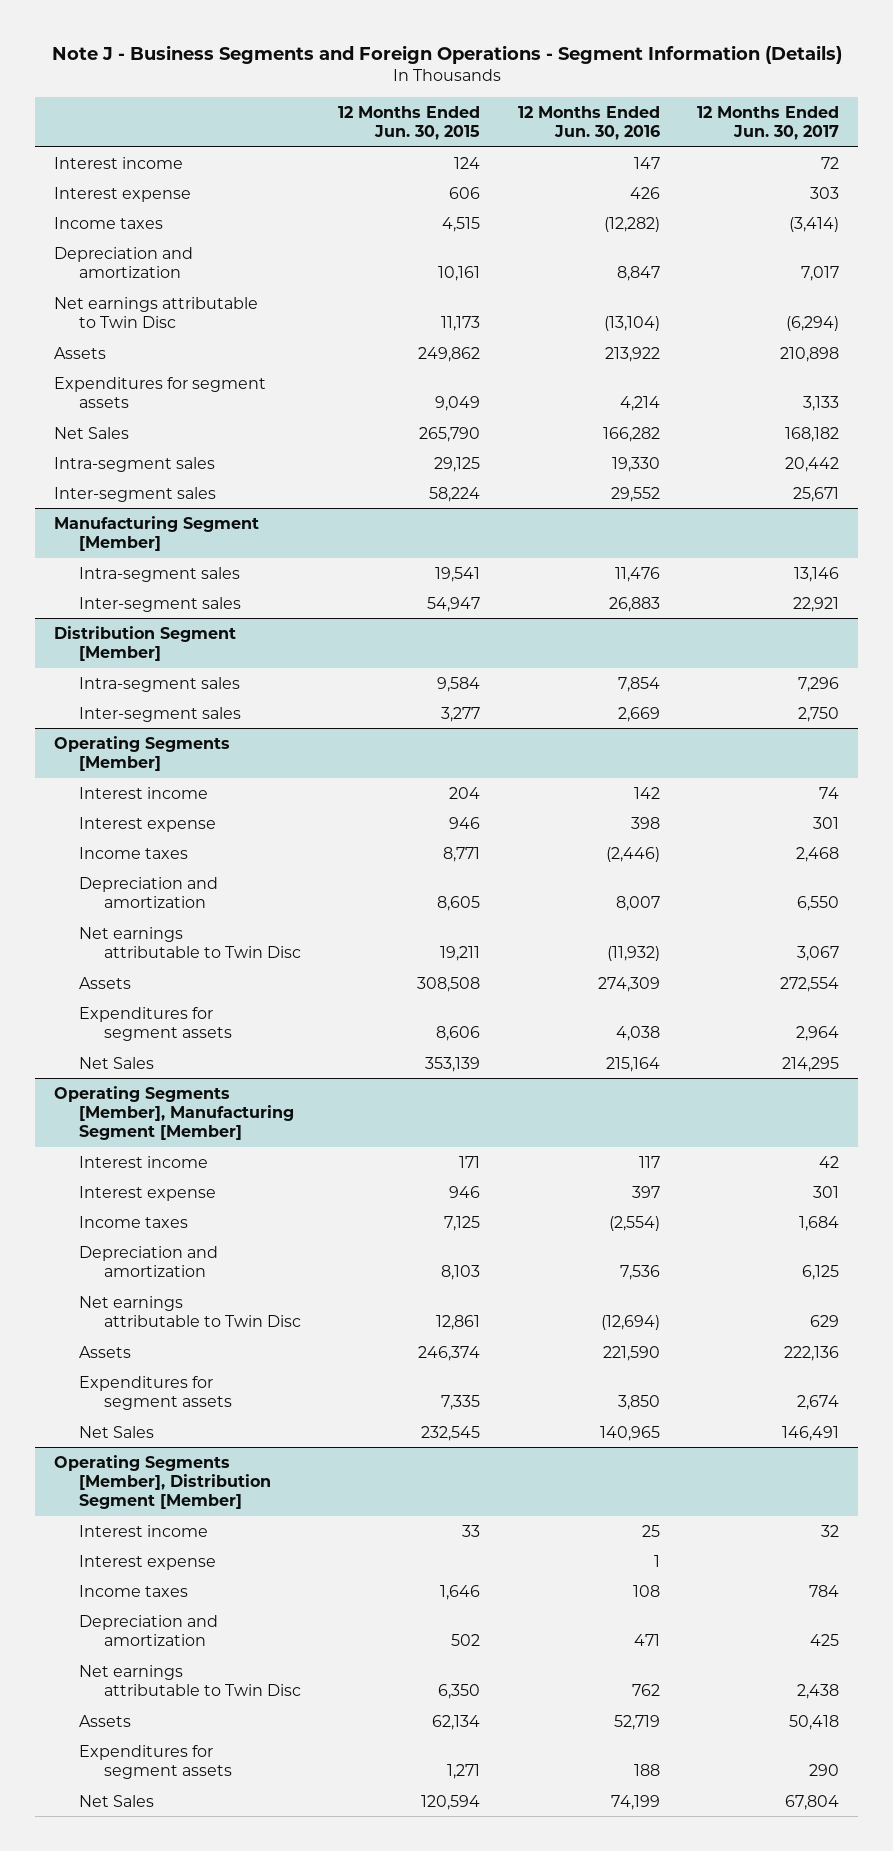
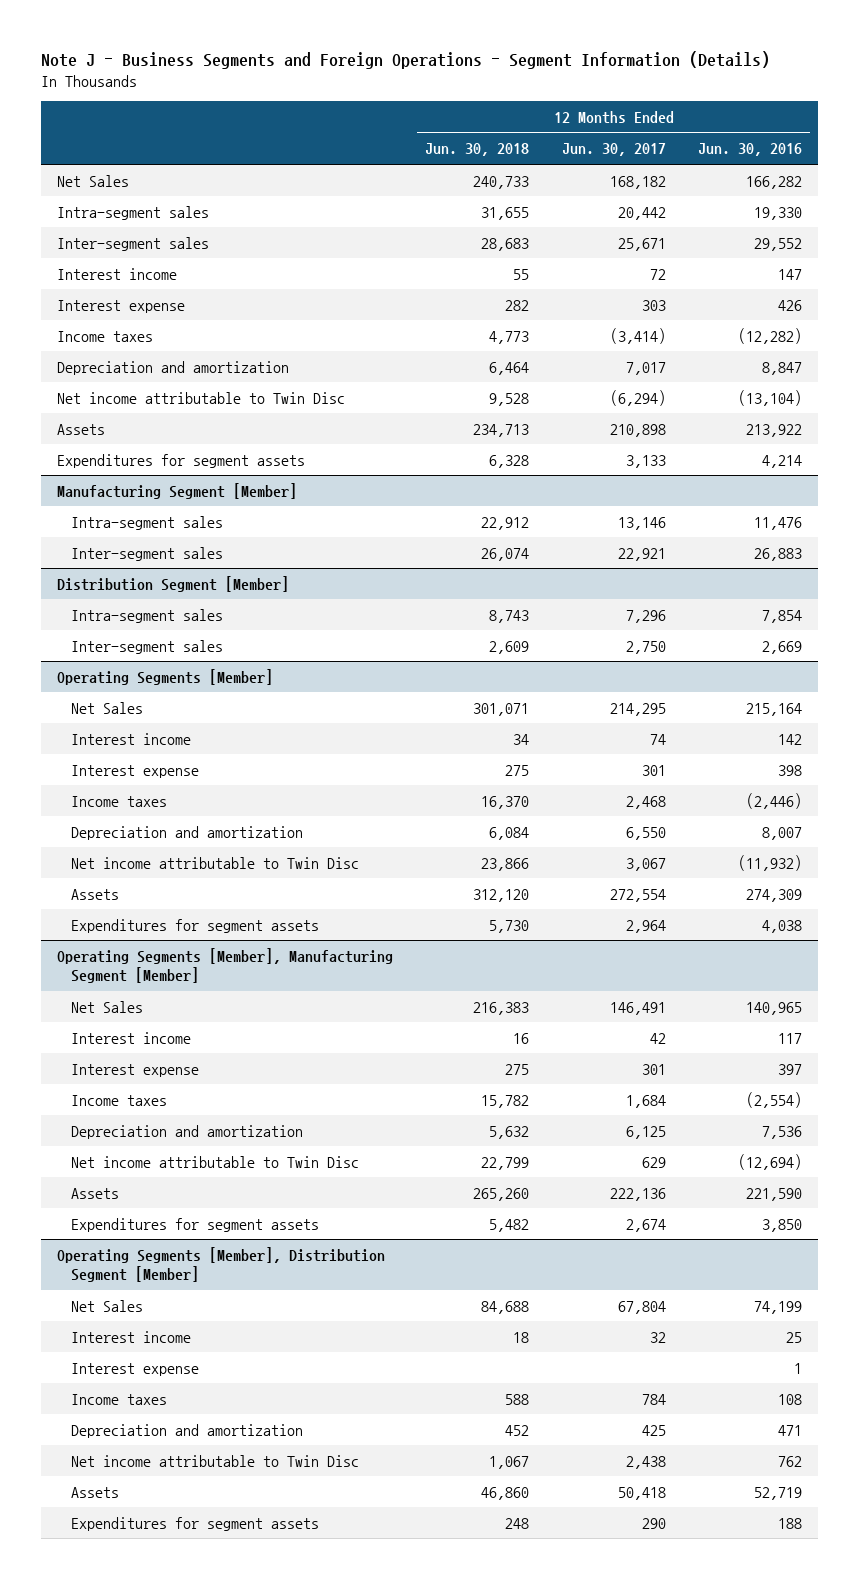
- | 12 Months Ended Jun. 30, 2015 | 12 Months Ended Jun. 30, 2016 | 12 Months Ended Jun. 30, 2017
+ | 12 Months Ended Jun. 30, 2018 | 12 Months Ended Jun. 30, 2017 | 12 Months Ended Jun. 30, 2016
moved up: Net Sales | 240,733 | 168,182 | 166,282
moved up: Intra-segment sales | 31,655 | 20,442 | 19,330
moved up: Inter-segment sales | 28,683 | 25,671 | 29,552
- Net earnings attributable to Twin Disc | 11,173 | (13,104) | (6,294)
+ Net income attributable to Twin Disc | 9,528 | (6,294) | (13,104)
@ Operating Segments [Member]
moved up: Net Sales | 301,071 | 214,295 | 215,164
- Net earnings attributable to Twin Disc | 19,211 | (11,932) | 3,067
+ Net income attributable to Twin Disc | 23,866 | 3,067 | (11,932)
@ Operating Segments [Member], Manufacturing Segment [Member]
moved up: Net Sales | 216,383 | 146,491 | 140,965
- Net earnings attributable to Twin Disc | 12,861 | (12,694) | 629
+ Net income attributable to Twin Disc | 22,799 | 629 | (12,694)
@ Operating Segments [Member], Distribution Segment [Member]
moved up: Net Sales | 84,688 | 67,804 | 74,199
- Net earnings attributable to Twin Disc | 6,350 | 762 | 2,438
+ Net income attributable to Twin Disc | 1,067 | 2,438 | 762

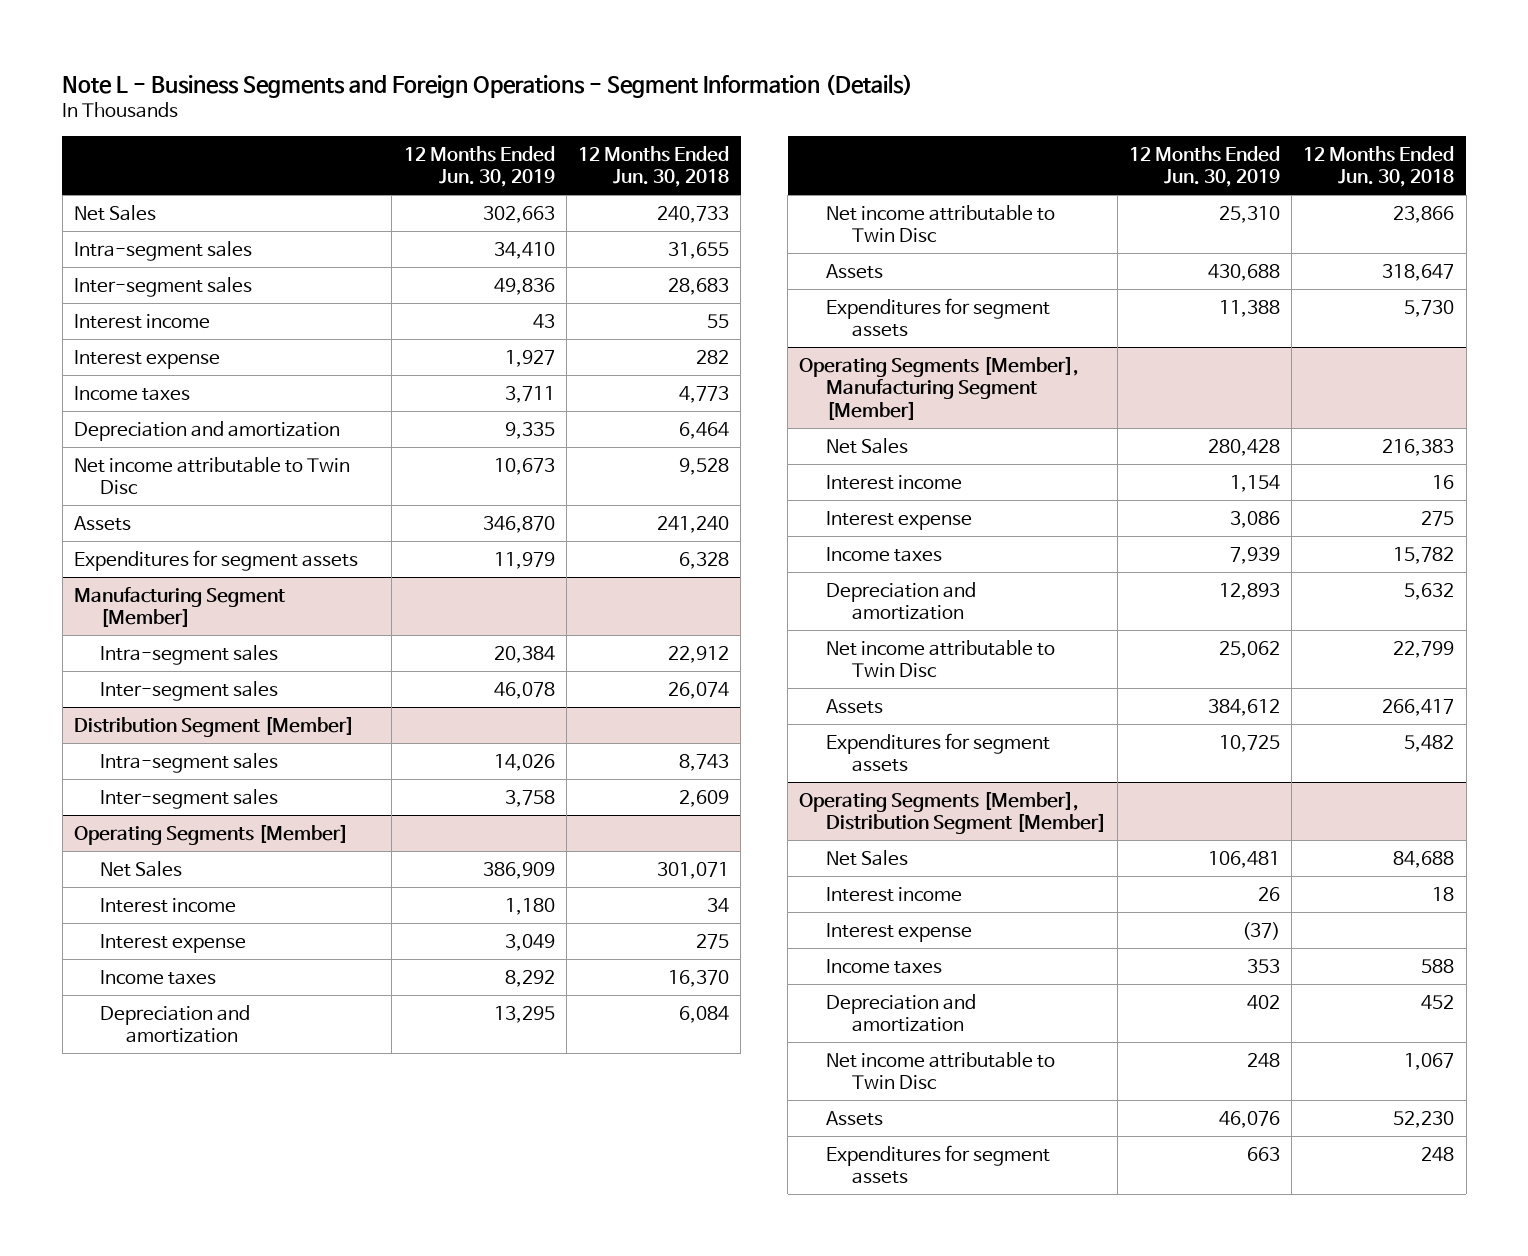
- Note J - Business Segments and Foreign Operations - Segment Information (Details)
+ Note L - Business Segments and Foreign Operations - Segment Information (Details)
- | 12 Months Ended Jun. 30, 2018 | 12 Months Ended Jun. 30, 2017 | 12 Months Ended Jun. 30, 2016
+ | 12 Months Ended Jun. 30, 2019 | 12 Months Ended Jun. 30, 2018
- Assets | 234,713 | 210,898 | 213,922
+ Assets | 346,870 | 241,240
@ Operating Segments [Member]
- Assets | 312,120 | 272,554 | 274,309
+ Assets | 430,688 | 318,647
@ Operating Segments [Member], Manufacturing Segment [Member]
- Assets | 265,260 | 222,136 | 221,590
+ Assets | 384,612 | 266,417
@ Operating Segments [Member], Distribution Segment [Member]
- Assets | 46,860 | 50,418 | 52,719
+ Assets | 46,076 | 52,230

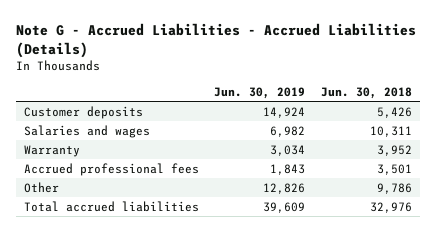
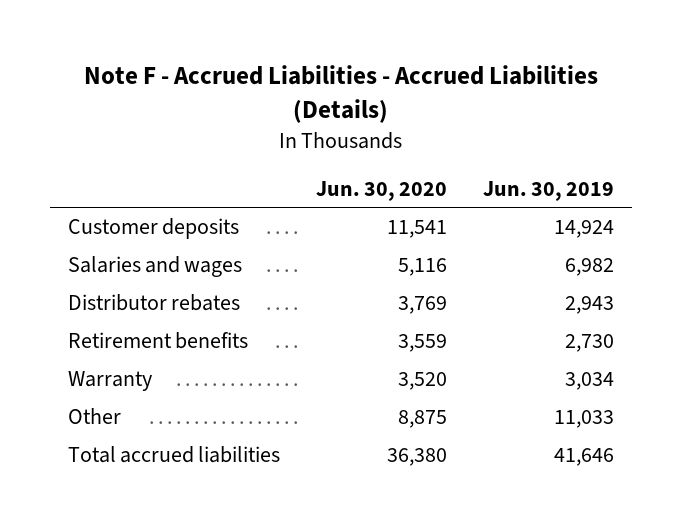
- Note G - Accrued Liabilities - Accrued Liabilities (Details)
+ Note F - Accrued Liabilities - Accrued Liabilities (Details)
- | Jun. 30, 2019 | Jun. 30, 2018
+ | Jun. 30, 2020 | Jun. 30, 2019
+ Distributor rebates | 3,769 | 2,943
+ Retirement benefits | 3,559 | 2,730
- Accrued professional fees | 1,843 | 3,501
- Other | 12,826 | 9,786
- Total accrued liabilities | 39,609 | 32,976
+ Other | 8,875 | 11,033
+ Total accrued liabilities | 36,380 | 41,646

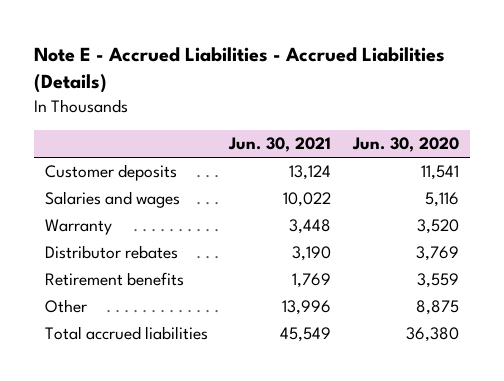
- Note F - Accrued Liabilities - Accrued Liabilities (Details)
+ Note E - Accrued Liabilities - Accrued Liabilities (Details)
- | Jun. 30, 2020 | Jun. 30, 2019
+ | Jun. 30, 2021 | Jun. 30, 2020
moved up: Warranty | 3,448 | 3,520

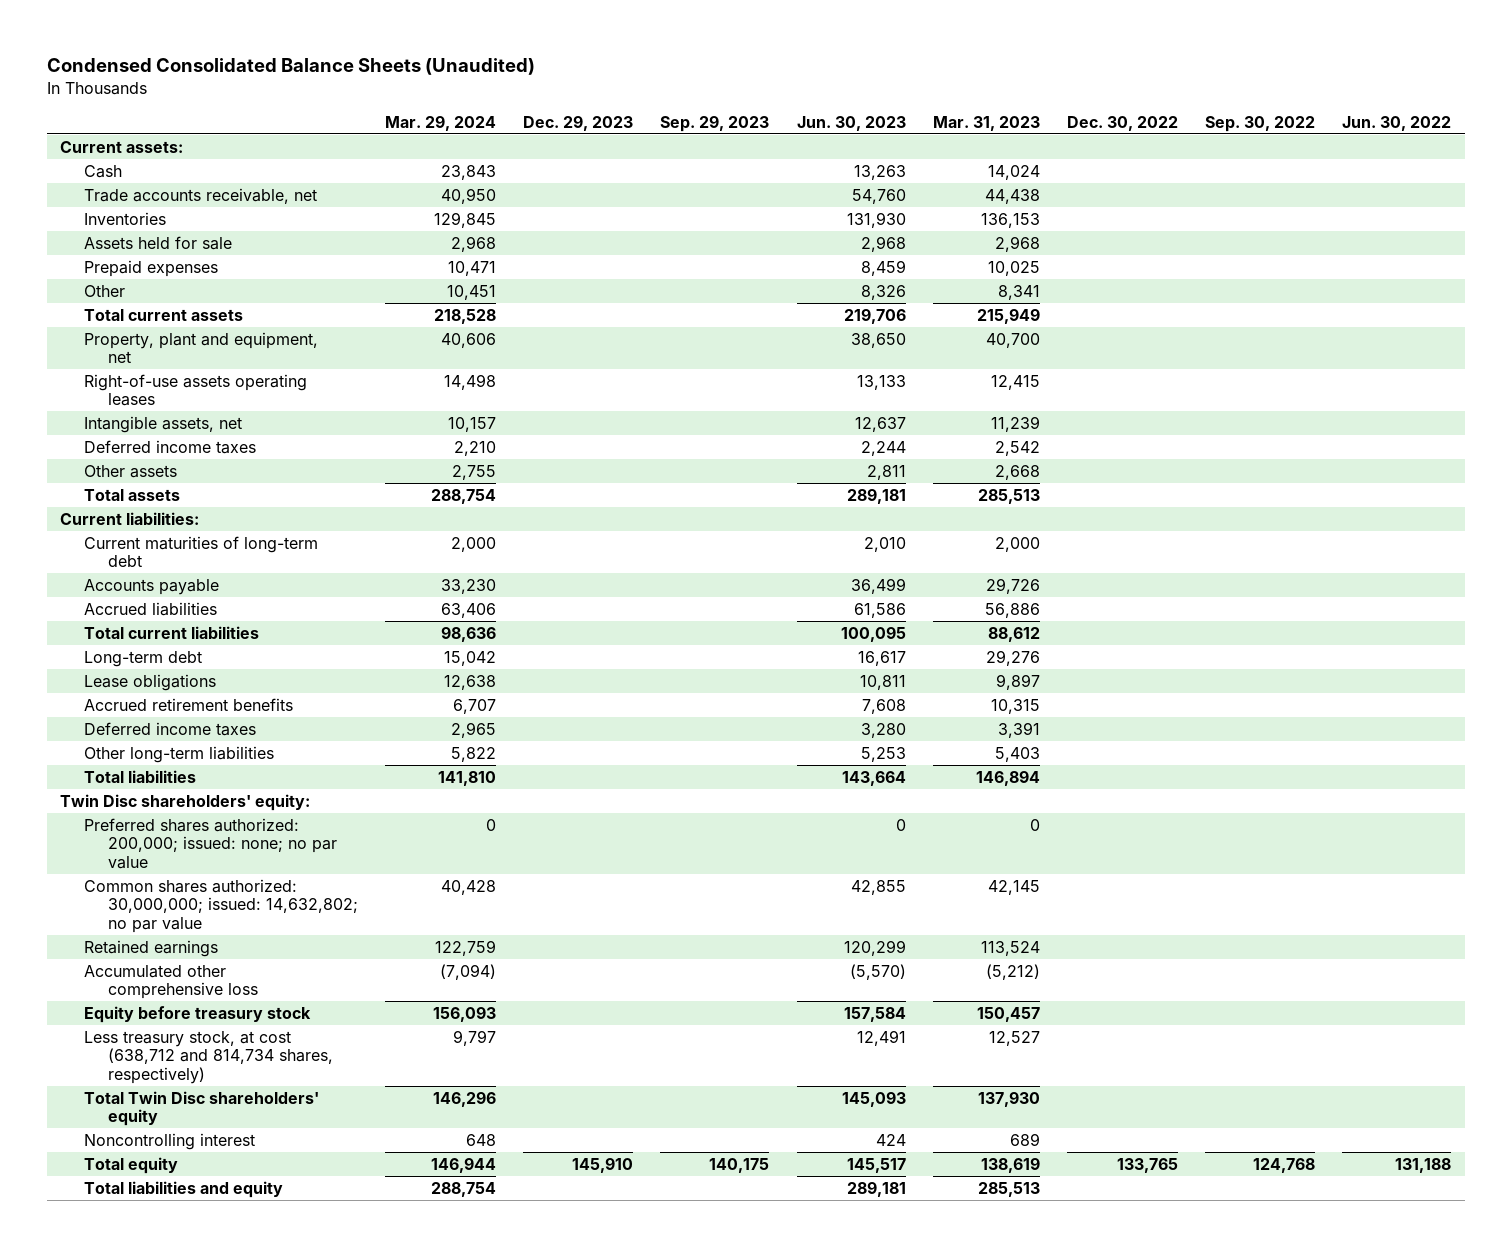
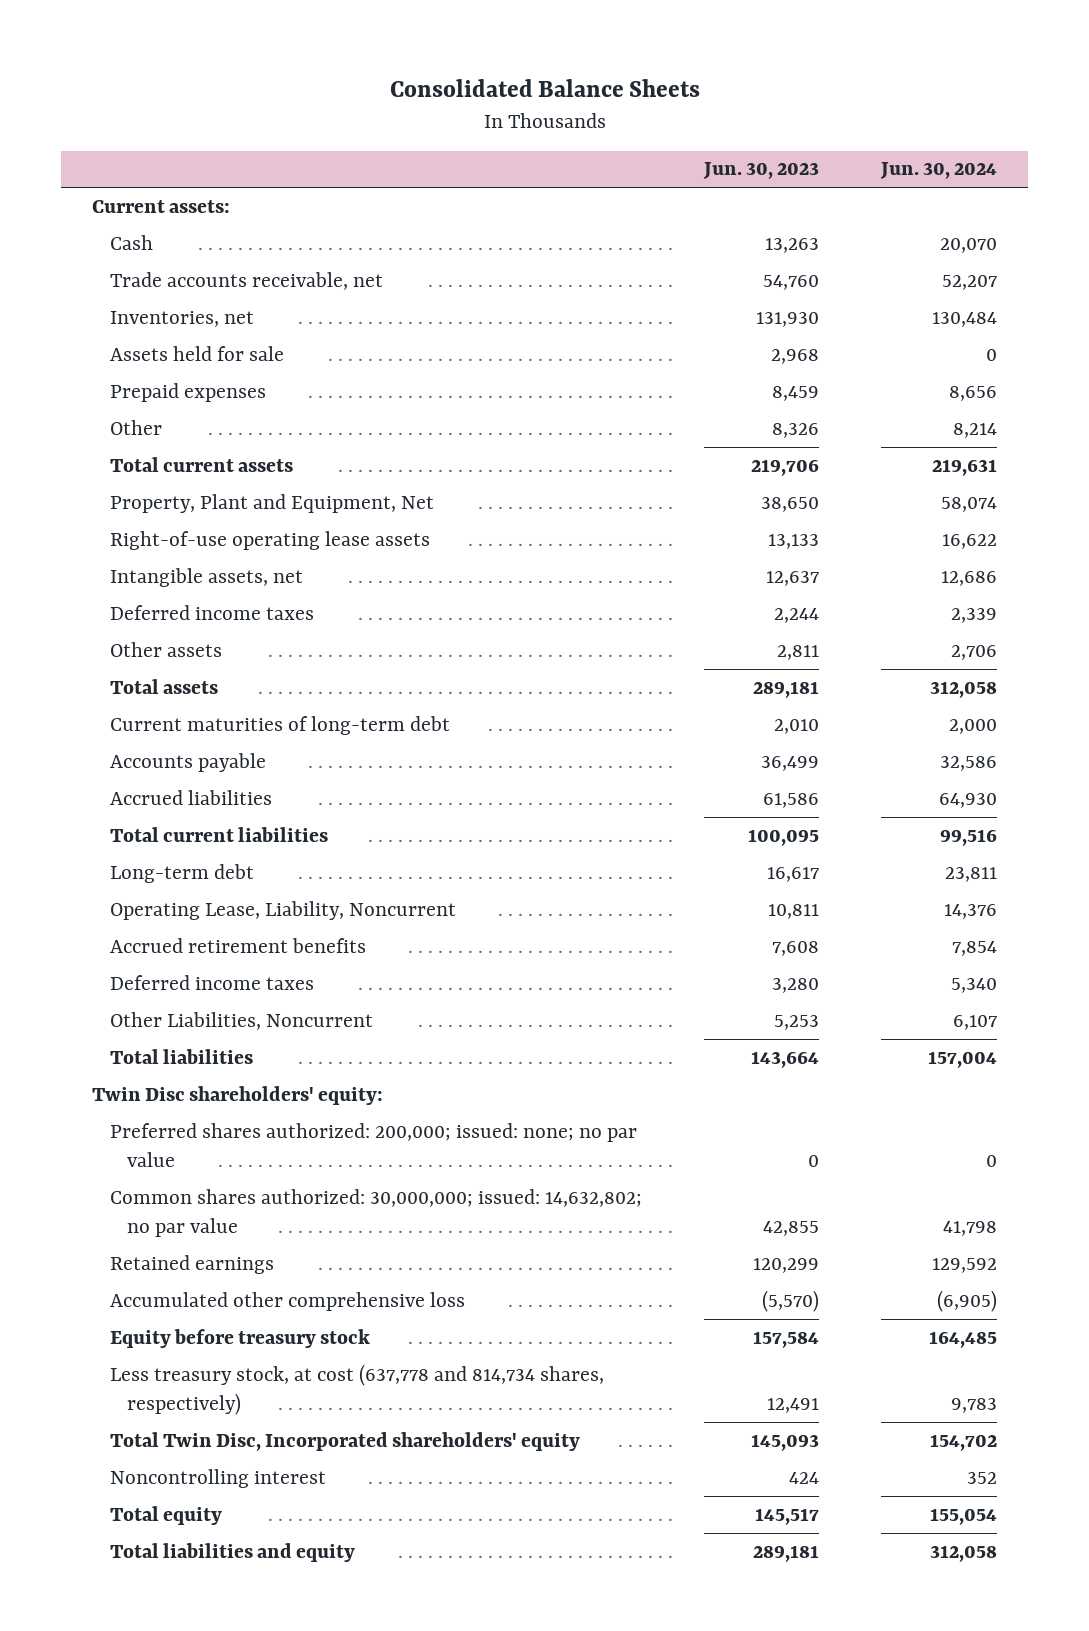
- Condensed Consolidated Balance Sheets (Unaudited)
+ Consolidated Balance Sheets
- | Mar. 29, 2024 | Dec. 29, 2023 | Sep. 29, 2023 | Jun. 30, 2023 | Mar. 31, 2023 | Dec. 30, 2022 | Sep. 30, 2022 | Jun. 30, 2022
+ | Jun. 30, 2023 | Jun. 30, 2024
- Inventories | 129,845 | | | 131,930 | 136,153 | | |
+ Inventories, net | 131,930 | 130,484
- Property, plant and equipment, net | 40,606 | | | 38,650 | 40,700 | | |
- Right-of-use assets operating leases | 14,498 | | | 13,133 | 12,415 | | |
+ Property, Plant and Equipment, Net | 38,650 | 58,074
+ Right-of-use operating lease assets | 13,133 | 16,622
- Current liabilities:
- Lease obligations | 12,638 | | | 10,811 | 9,897 | | |
+ Operating Lease, Liability, Noncurrent | 10,811 | 14,376
- Other long-term liabilities | 5,822 | | | 5,253 | 5,403 | | |
+ Other Liabilities, Noncurrent | 5,253 | 6,107
- Less treasury stock, at cost (638,712 and 814,734 shares, respectively) | 9,797 | | | 12,491 | 12,527 | | |
- Total Twin Disc shareholders' equity | 146,296 | | | 145,093 | 137,930 | | |
+ Less treasury stock, at cost (637,778 and 814,734 shares, respectively) | 12,491 | 9,783
+ Total Twin Disc, Incorporated shareholders' equity | 145,093 | 154,702

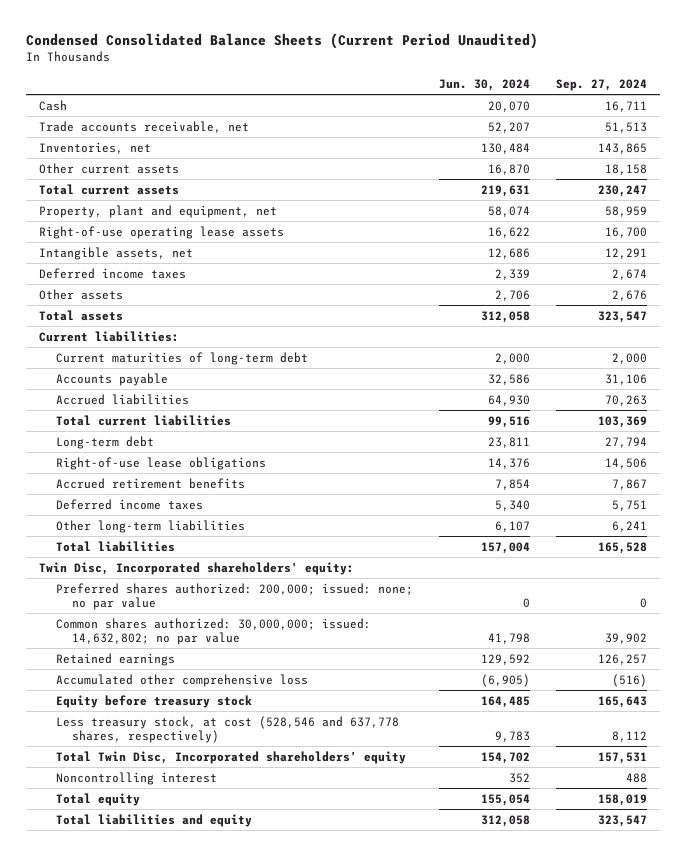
- Consolidated Balance Sheets
+ Condensed Consolidated Balance Sheets (Current Period Unaudited)
- | Jun. 30, 2023 | Jun. 30, 2024
+ | Jun. 30, 2024 | Sep. 27, 2024
- Current assets:
- Assets held for sale | 2,968 | 0
- Prepaid expenses | 8,459 | 8,656
- Other | 8,326 | 8,214
+ Other current assets | 16,870 | 18,158
- Property, Plant and Equipment, Net | 38,650 | 58,074
+ Property, plant and equipment, net | 58,074 | 58,959
+ Current liabilities:
- Operating Lease, Liability, Noncurrent | 10,811 | 14,376
+ Right-of-use lease obligations | 14,376 | 14,506
- Other Liabilities, Noncurrent | 5,253 | 6,107
+ Other long-term liabilities | 6,107 | 6,241
- Twin Disc shareholders' equity:
+ Twin Disc, Incorporated shareholders' equity:
- Less treasury stock, at cost (637,778 and 814,734 shares, respectively) | 12,491 | 9,783
+ Less treasury stock, at cost (528,546 and 637,778 shares, respectively) | 9,783 | 8,112

